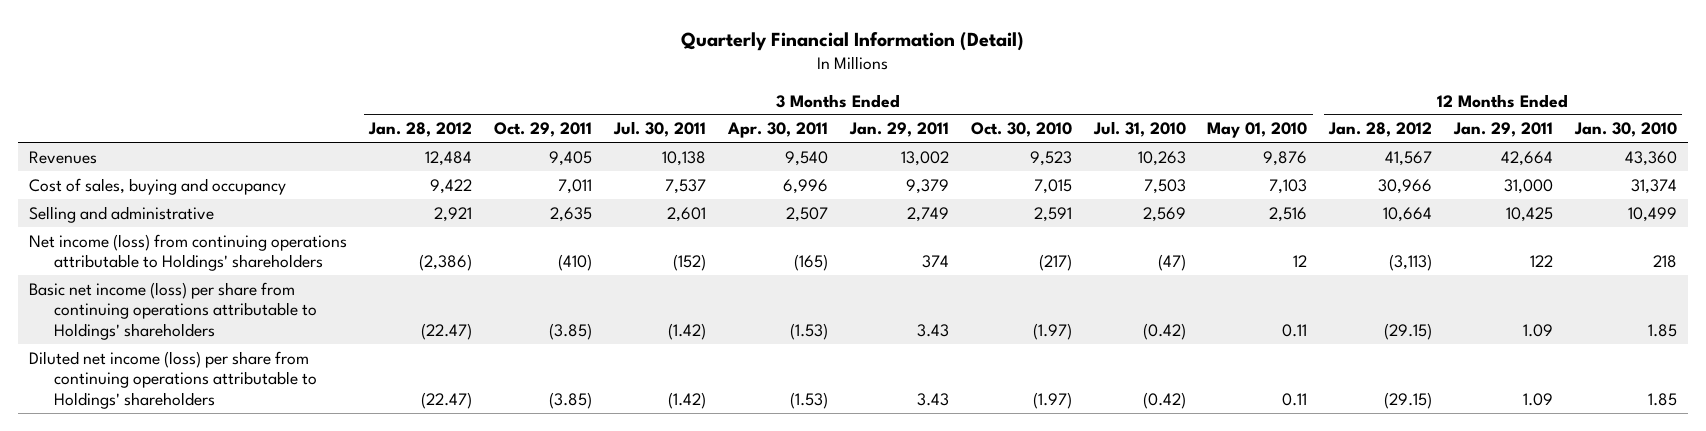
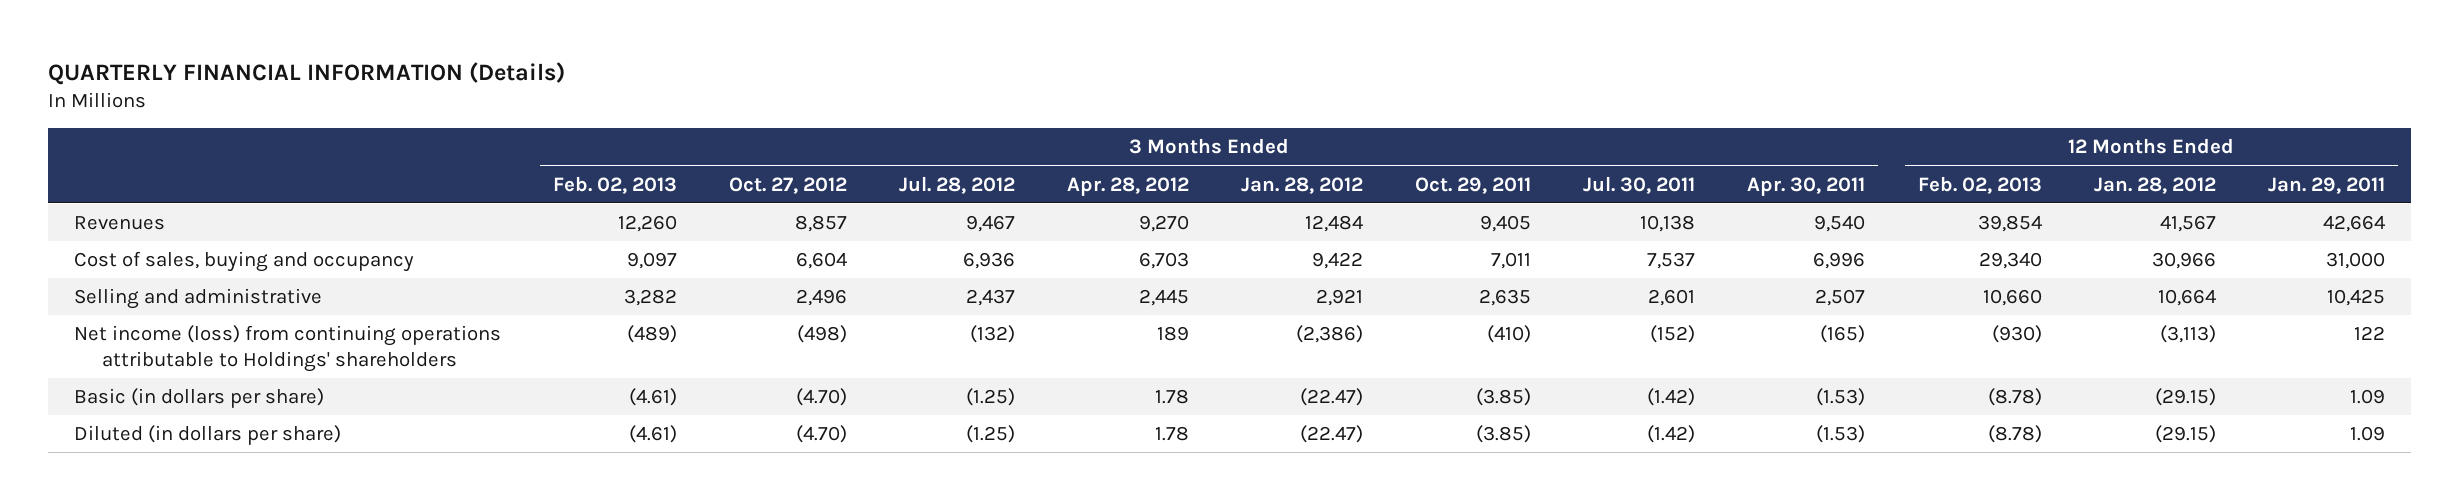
- Quarterly Financial Information (Detail)
+ QUARTERLY FINANCIAL INFORMATION (Details)
- | 3 Months Ended Jan. 28, 2012 | 3 Months Ended Oct. 29, 2011 | 3 Months Ended Jul. 30, 2011 | 3 Months Ended Apr. 30, 2011 | 3 Months Ended Jan. 29, 2011 | 3 Months Ended Oct. 30, 2010 | 3 Months Ended Jul. 31, 2010 | 3 Months Ended May 01, 2010 | 12 Months Ended Jan. 28, 2012 | 12 Months Ended Jan. 29, 2011 | 12 Months Ended Jan. 30, 2010
+ | 3 Months Ended Feb. 02, 2013 | 3 Months Ended Oct. 27, 2012 | 3 Months Ended Jul. 28, 2012 | 3 Months Ended Apr. 28, 2012 | 3 Months Ended Jan. 28, 2012 | 3 Months Ended Oct. 29, 2011 | 3 Months Ended Jul. 30, 2011 | 3 Months Ended Apr. 30, 2011 | 12 Months Ended Feb. 02, 2013 | 12 Months Ended Jan. 28, 2012 | 12 Months Ended Jan. 29, 2011
- Basic net income (loss) per share from continuing operations attributable to Holdings' shareholders | (22.47) | (3.85) | (1.42) | (1.53) | 3.43 | (1.97) | (0.42) | 0.11 | (29.15) | 1.09 | 1.85
- Diluted net income (loss) per share from continuing operations attributable to Holdings' shareholders | (22.47) | (3.85) | (1.42) | (1.53) | 3.43 | (1.97) | (0.42) | 0.11 | (29.15) | 1.09 | 1.85
+ Basic (in dollars per share) | (4.61) | (4.70) | (1.25) | 1.78 | (22.47) | (3.85) | (1.42) | (1.53) | (8.78) | (29.15) | 1.09
+ Diluted (in dollars per share) | (4.61) | (4.70) | (1.25) | 1.78 | (22.47) | (3.85) | (1.42) | (1.53) | (8.78) | (29.15) | 1.09

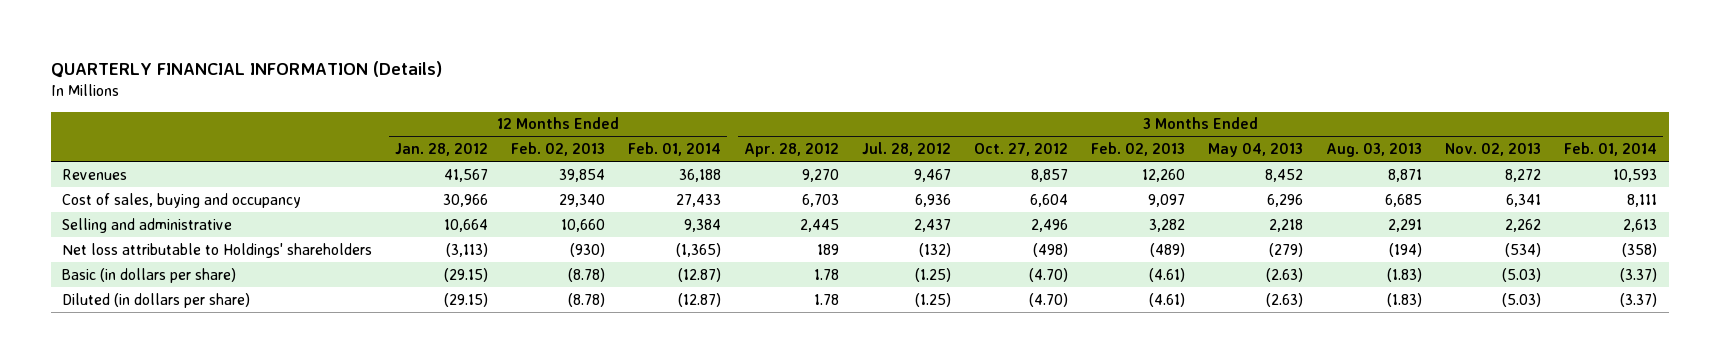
- | 3 Months Ended Feb. 02, 2013 | 3 Months Ended Oct. 27, 2012 | 3 Months Ended Jul. 28, 2012 | 3 Months Ended Apr. 28, 2012 | 3 Months Ended Jan. 28, 2012 | 3 Months Ended Oct. 29, 2011 | 3 Months Ended Jul. 30, 2011 | 3 Months Ended Apr. 30, 2011 | 12 Months Ended Feb. 02, 2013 | 12 Months Ended Jan. 28, 2012 | 12 Months Ended Jan. 29, 2011
+ | 12 Months Ended Jan. 28, 2012 | 12 Months Ended Feb. 02, 2013 | 12 Months Ended Feb. 01, 2014 | 3 Months Ended Apr. 28, 2012 | 3 Months Ended Jul. 28, 2012 | 3 Months Ended Oct. 27, 2012 | 3 Months Ended Feb. 02, 2013 | 3 Months Ended May 04, 2013 | 3 Months Ended Aug. 03, 2013 | 3 Months Ended Nov. 02, 2013 | 3 Months Ended Feb. 01, 2014
- Net income (loss) from continuing operations attributable to Holdings' shareholders | (489) | (498) | (132) | 189 | (2,386) | (410) | (152) | (165) | (930) | (3,113) | 122
+ Net loss attributable to Holdings' shareholders | (3,113) | (930) | (1,365) | 189 | (132) | (498) | (489) | (279) | (194) | (534) | (358)

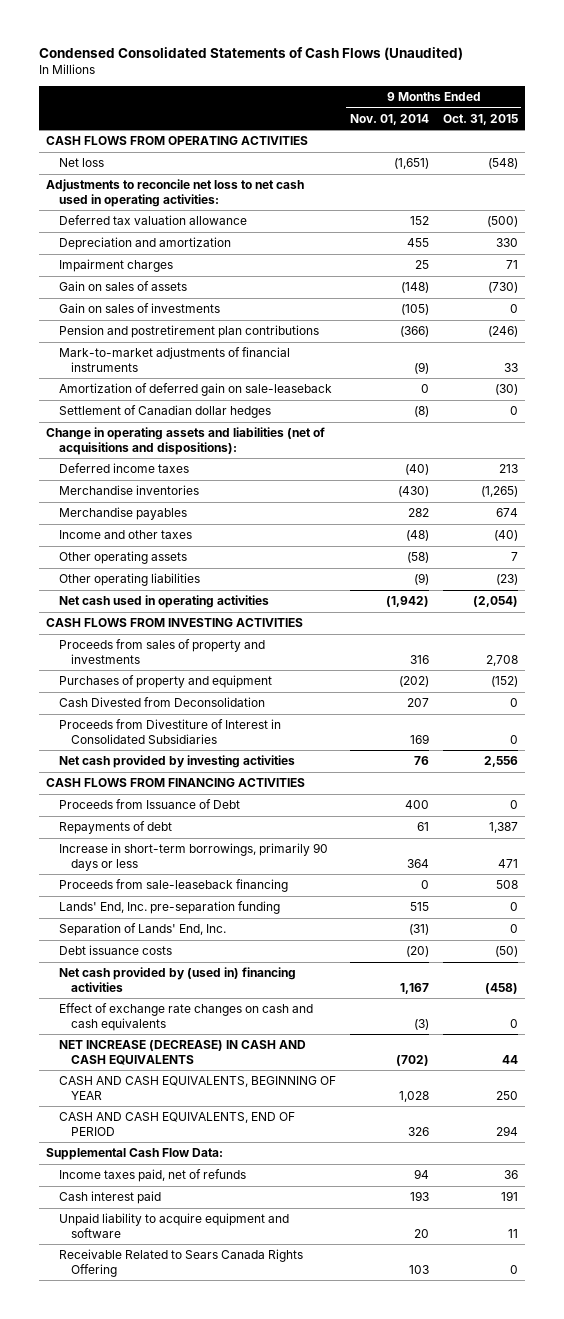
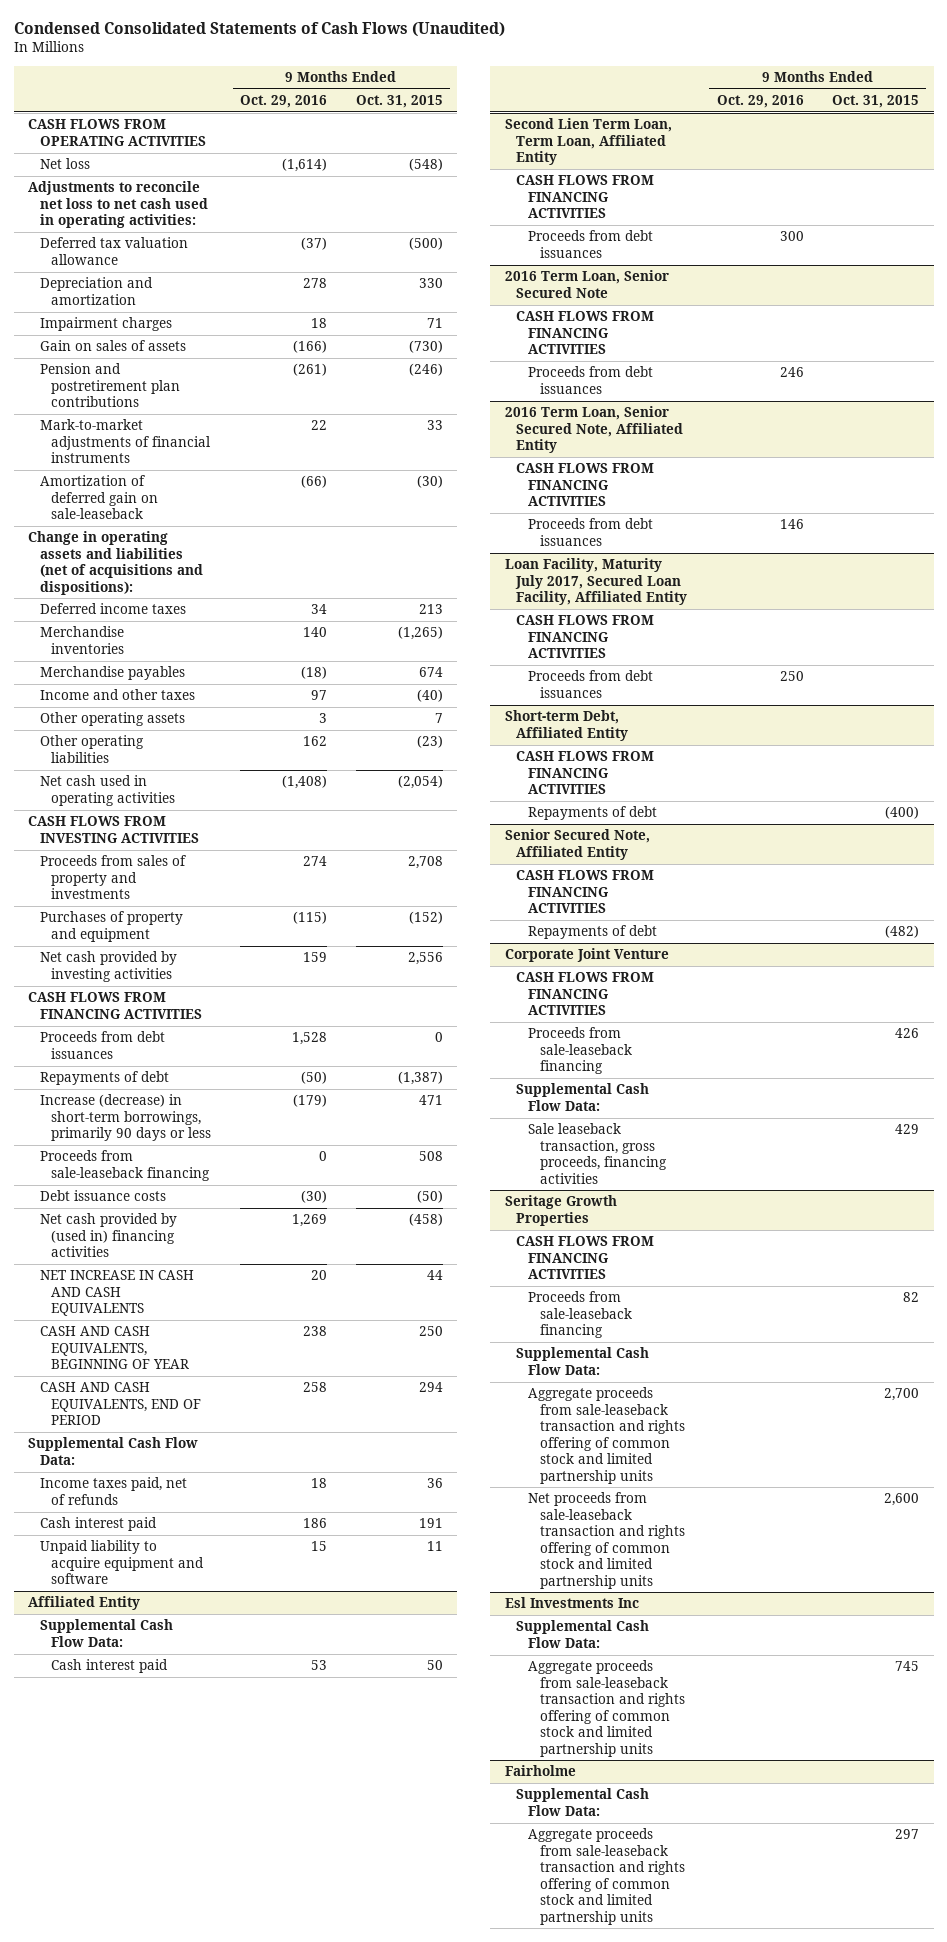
- | 9 Months Ended Nov. 01, 2014 | 9 Months Ended Oct. 31, 2015
+ | 9 Months Ended Oct. 29, 2016 | 9 Months Ended Oct. 31, 2015
- Gain on sales of investments | (105) | 0
- Settlement of Canadian dollar hedges | (8) | 0
- Cash Divested from Deconsolidation | 207 | 0
- Proceeds from Divestiture of Interest in Consolidated Subsidiaries | 169 | 0
- Proceeds from Issuance of Debt | 400 | 0
- Repayments of debt | 61 | 1,387
- Increase in short-term borrowings, primarily 90 days or less | 364 | 471
+ Proceeds from debt issuances | 1,528 | 0
+ Repayments of debt | (50) | (1,387)
+ Increase (decrease) in short-term borrowings, primarily 90 days or less | (179) | 471
- Lands' End, Inc. pre-separation funding | 515 | 0
- Separation of Lands' End, Inc. | (31) | 0
- Effect of exchange rate changes on cash and cash equivalents | (3) | 0
- NET INCREASE (DECREASE) IN CASH AND CASH EQUIVALENTS | (702) | 44
+ NET INCREASE IN CASH AND CASH EQUIVALENTS | 20 | 44
- Receivable Related to Sears Canada Rights Offering | 103 | 0
+ Affiliated Entity
+ Supplemental Cash Flow Data:
+ Cash interest paid | 53 | 50
+ Second Lien Term Loan, Term Loan, Affiliated Entity
+ CASH FLOWS FROM FINANCING ACTIVITIES
+ Proceeds from debt issuances | 300 |
+ 2016 Term Loan, Senior Secured Note
+ CASH FLOWS FROM FINANCING ACTIVITIES
+ Proceeds from debt issuances | 246 |
+ 2016 Term Loan, Senior Secured Note, Affiliated Entity
+ CASH FLOWS FROM FINANCING ACTIVITIES
+ Proceeds from debt issuances | 146 |
+ Loan Facility, Maturity July 2017, Secured Loan Facility, Affiliated Entity
+ CASH FLOWS FROM FINANCING ACTIVITIES
+ Proceeds from debt issuances | 250 |
+ Short-term Debt, Affiliated Entity
+ CASH FLOWS FROM FINANCING ACTIVITIES
+ Repayments of debt | | (400)
+ Senior Secured Note, Affiliated Entity
+ CASH FLOWS FROM FINANCING ACTIVITIES
+ Repayments of debt | | (482)
+ Corporate Joint Venture
+ CASH FLOWS FROM FINANCING ACTIVITIES
+ Proceeds from sale-leaseback financing | | 426
+ Supplemental Cash Flow Data:
+ Sale leaseback transaction, gross proceeds, financing activities | | 429
+ Seritage Growth Properties
+ CASH FLOWS FROM FINANCING ACTIVITIES
+ Proceeds from sale-leaseback financing | | 82
+ Supplemental Cash Flow Data:
+ Aggregate proceeds from sale-leaseback transaction and rights offering of common stock and limited partnership units | | 2,700
+ Net proceeds from sale-leaseback transaction and rights offering of common stock and limited partnership units | | 2,600
+ Esl Investments Inc
+ Supplemental Cash Flow Data:
+ Aggregate proceeds from sale-leaseback transaction and rights offering of common stock and limited partnership units | | 745
+ Fairholme
+ Supplemental Cash Flow Data:
+ Aggregate proceeds from sale-leaseback transaction and rights offering of common stock and limited partnership units | | 297

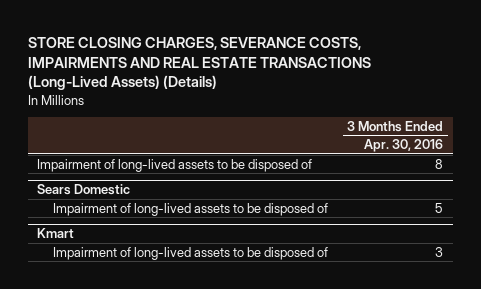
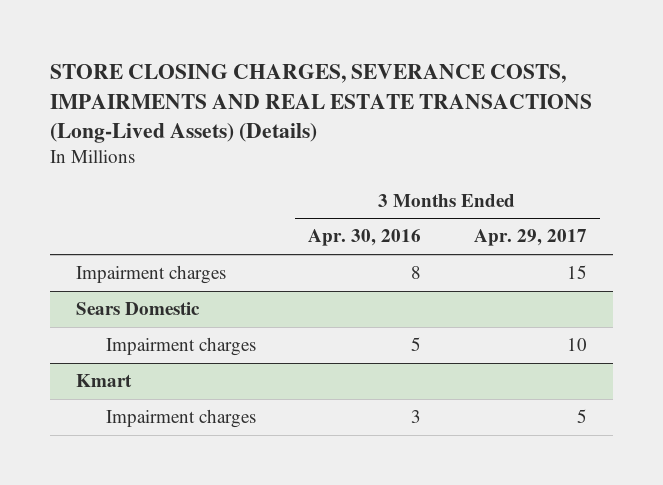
- | 3 Months Ended Apr. 30, 2016
+ | 3 Months Ended Apr. 30, 2016 | 3 Months Ended Apr. 29, 2017
- Impairment of long-lived assets to be disposed of | 8
+ Impairment charges | 8 | 15
@ Sears Domestic
- Impairment of long-lived assets to be disposed of | 5
+ Impairment charges | 5 | 10
@ Kmart
- Impairment of long-lived assets to be disposed of | 3
+ Impairment charges | 3 | 5

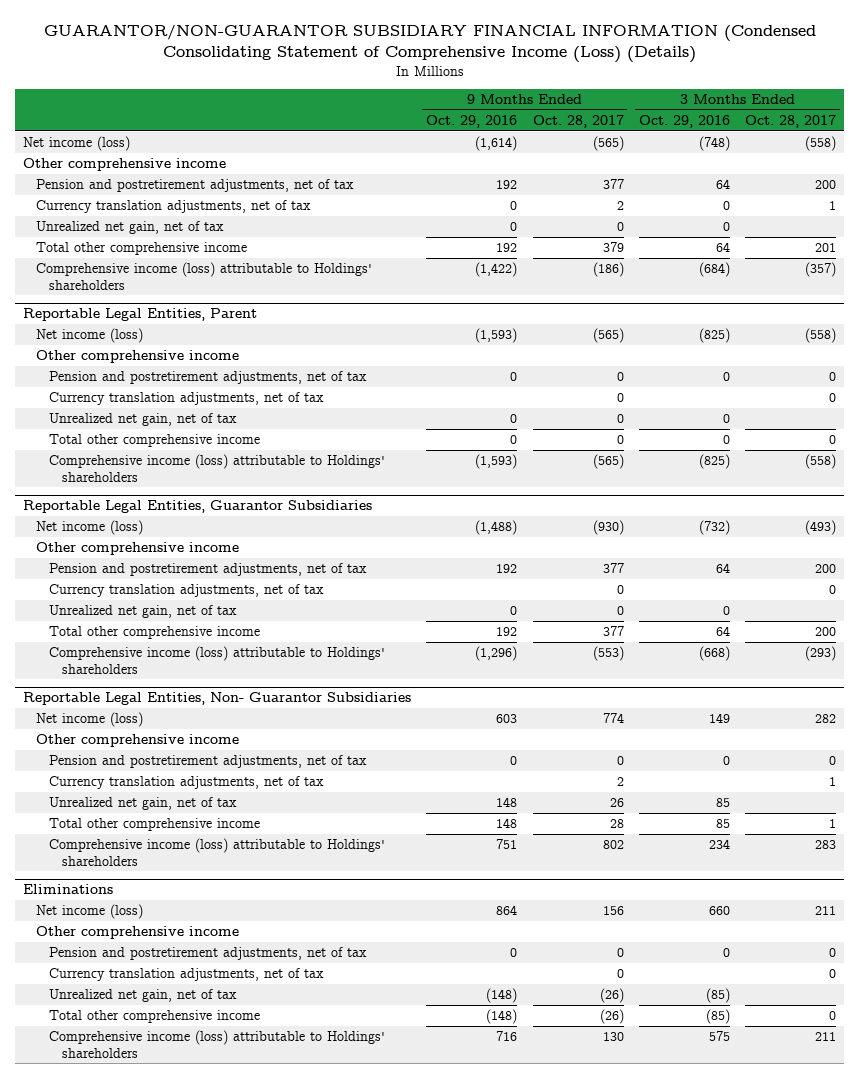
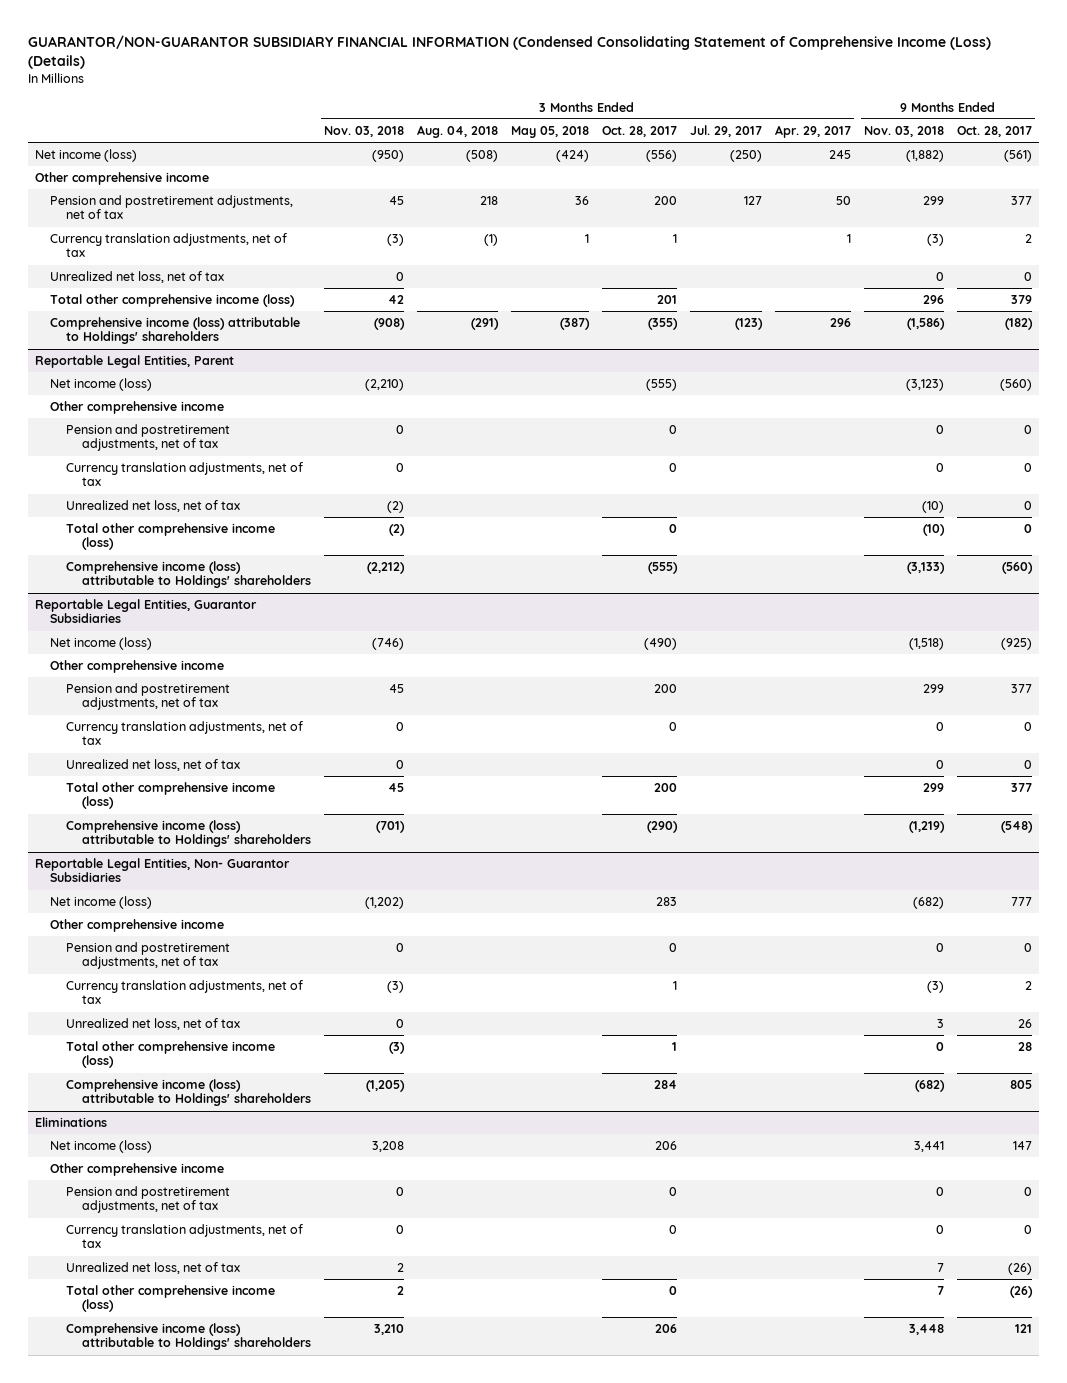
- | 9 Months Ended Oct. 29, 2016 | 9 Months Ended Oct. 28, 2017 | 3 Months Ended Oct. 29, 2016 | 3 Months Ended Oct. 28, 2017
+ | 3 Months Ended Nov. 03, 2018 | 3 Months Ended Aug. 04, 2018 | 3 Months Ended May 05, 2018 | 3 Months Ended Oct. 28, 2017 | 3 Months Ended Jul. 29, 2017 | 3 Months Ended Apr. 29, 2017 | 9 Months Ended Nov. 03, 2018 | 9 Months Ended Oct. 28, 2017
- Net income (loss) | (1,614) | (565) | (748) | (558)
+ Net income (loss) | (950) | (508) | (424) | (556) | (250) | 245 | (1,882) | (561)
- Unrealized net gain, net of tax | 0 | 0 | 0 |
- Total other comprehensive income | 192 | 379 | 64 | 201
- Comprehensive income (loss) attributable to Holdings' shareholders | (1,422) | (186) | (684) | (357)
+ Unrealized net loss, net of tax | 0 | | | | | | 0 | 0
+ Total other comprehensive income (loss) | 42 | | | 201 | | | 296 | 379
+ Comprehensive income (loss) attributable to Holdings' shareholders | (908) | (291) | (387) | (355) | (123) | 296 | (1,586) | (182)
@ Reportable Legal Entities, Parent
- Net income (loss) | (1,593) | (565) | (825) | (558)
+ Net income (loss) | (2,210) | | | (555) | | | (3,123) | (560)
- Unrealized net gain, net of tax | 0 | 0 | 0 |
- Total other comprehensive income | 0 | 0 | 0 | 0
- Comprehensive income (loss) attributable to Holdings' shareholders | (1,593) | (565) | (825) | (558)
+ Unrealized net loss, net of tax | (2) | | | | | | (10) | 0
+ Total other comprehensive income (loss) | (2) | | | 0 | | | (10) | 0
+ Comprehensive income (loss) attributable to Holdings' shareholders | (2,212) | | | (555) | | | (3,133) | (560)
@ Reportable Legal Entities, Guarantor Subsidiaries
- Net income (loss) | (1,488) | (930) | (732) | (493)
+ Net income (loss) | (746) | | | (490) | | | (1,518) | (925)
- Unrealized net gain, net of tax | 0 | 0 | 0 |
- Total other comprehensive income | 192 | 377 | 64 | 200
- Comprehensive income (loss) attributable to Holdings' shareholders | (1,296) | (553) | (668) | (293)
+ Unrealized net loss, net of tax | 0 | | | | | | 0 | 0
+ Total other comprehensive income (loss) | 45 | | | 200 | | | 299 | 377
+ Comprehensive income (loss) attributable to Holdings' shareholders | (701) | | | (290) | | | (1,219) | (548)
@ Reportable Legal Entities, Non- Guarantor Subsidiaries
- Net income (loss) | 603 | 774 | 149 | 282
+ Net income (loss) | (1,202) | | | 283 | | | (682) | 777
- Unrealized net gain, net of tax | 148 | 26 | 85 |
- Total other comprehensive income | 148 | 28 | 85 | 1
- Comprehensive income (loss) attributable to Holdings' shareholders | 751 | 802 | 234 | 283
+ Unrealized net loss, net of tax | 0 | | | | | | 3 | 26
+ Total other comprehensive income (loss) | (3) | | | 1 | | | 0 | 28
+ Comprehensive income (loss) attributable to Holdings' shareholders | (1,205) | | | 284 | | | (682) | 805
@ Eliminations
- Net income (loss) | 864 | 156 | 660 | 211
+ Net income (loss) | 3,208 | | | 206 | | | 3,441 | 147
- Unrealized net gain, net of tax | (148) | (26) | (85) |
- Total other comprehensive income | (148) | (26) | (85) | 0
- Comprehensive income (loss) attributable to Holdings' shareholders | 716 | 130 | 575 | 211
+ Unrealized net loss, net of tax | 2 | | | | | | 7 | (26)
+ Total other comprehensive income (loss) | 2 | | | 0 | | | 7 | (26)
+ Comprehensive income (loss) attributable to Holdings' shareholders | 3,210 | | | 206 | | | 3,448 | 121

